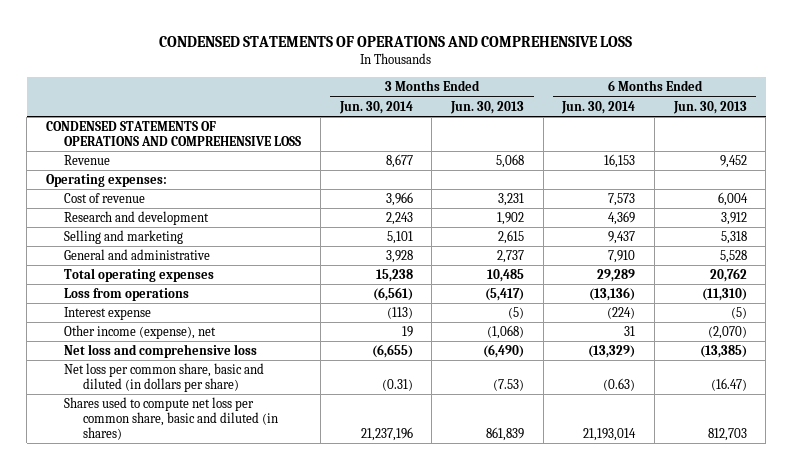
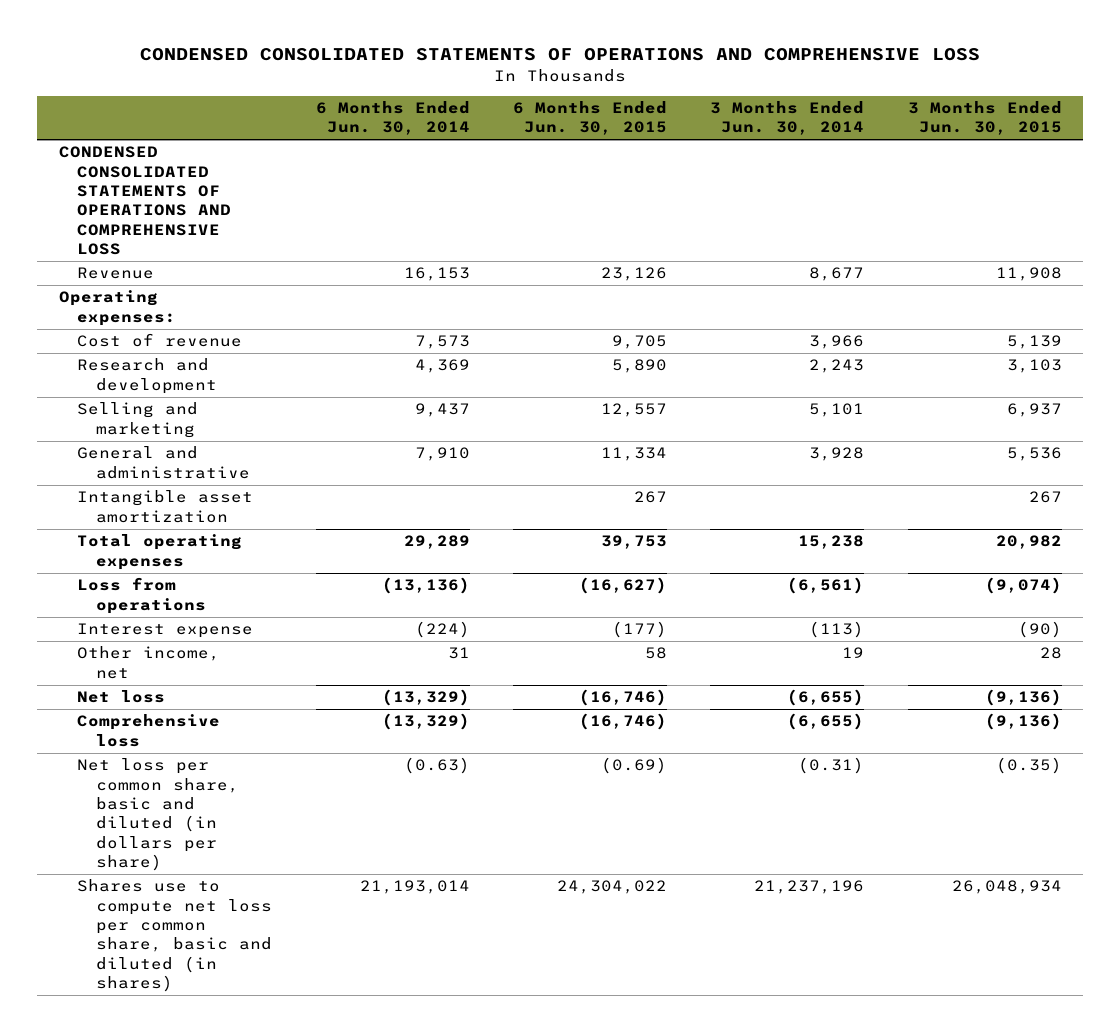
- CONDENSED STATEMENTS OF OPERATIONS AND COMPREHENSIVE LOSS
+ CONDENSED CONSOLIDATED STATEMENTS OF OPERATIONS AND COMPREHENSIVE LOSS
- | 3 Months Ended Jun. 30, 2014 | 3 Months Ended Jun. 30, 2013 | 6 Months Ended Jun. 30, 2014 | 6 Months Ended Jun. 30, 2013
+ | 6 Months Ended Jun. 30, 2014 | 6 Months Ended Jun. 30, 2015 | 3 Months Ended Jun. 30, 2014 | 3 Months Ended Jun. 30, 2015
- CONDENSED STATEMENTS OF OPERATIONS AND COMPREHENSIVE LOSS
+ CONDENSED CONSOLIDATED STATEMENTS OF OPERATIONS AND COMPREHENSIVE LOSS
+ Intangible asset amortization | | 267 | | 267
- Other income (expense), net | 19 | (1,068) | 31 | (2,070)
- Net loss and comprehensive loss | (6,655) | (6,490) | (13,329) | (13,385)
+ Other income, net | 31 | 58 | 19 | 28
+ Net loss | (13,329) | (16,746) | (6,655) | (9,136)
+ Comprehensive loss | (13,329) | (16,746) | (6,655) | (9,136)
- Shares used to compute net loss per common share, basic and diluted (in shares) | 21,237,196 | 861,839 | 21,193,014 | 812,703
+ Shares use to compute net loss per common share, basic and diluted (in shares) | 21,193,014 | 24,304,022 | 21,237,196 | 26,048,934

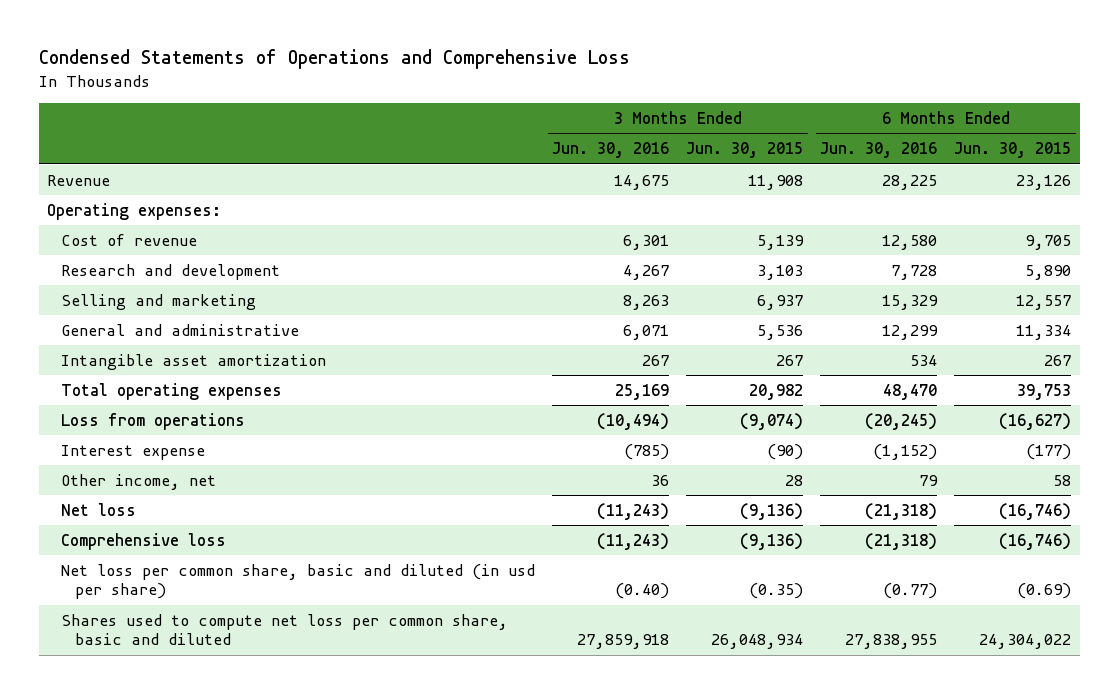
- CONDENSED CONSOLIDATED STATEMENTS OF OPERATIONS AND COMPREHENSIVE LOSS
+ Condensed Statements of Operations and Comprehensive Loss
- | 6 Months Ended Jun. 30, 2014 | 6 Months Ended Jun. 30, 2015 | 3 Months Ended Jun. 30, 2014 | 3 Months Ended Jun. 30, 2015
+ | 3 Months Ended Jun. 30, 2016 | 3 Months Ended Jun. 30, 2015 | 6 Months Ended Jun. 30, 2016 | 6 Months Ended Jun. 30, 2015
- CONDENSED CONSOLIDATED STATEMENTS OF OPERATIONS AND COMPREHENSIVE LOSS
- Net loss per common share, basic and diluted (in dollars per share) | (0.63) | (0.69) | (0.31) | (0.35)
- Shares use to compute net loss per common share, basic and diluted (in shares) | 21,193,014 | 24,304,022 | 21,237,196 | 26,048,934
+ Net loss per common share, basic and diluted (in usd per share) | (0.40) | (0.35) | (0.77) | (0.69)
+ Shares used to compute net loss per common share, basic and diluted | 27,859,918 | 26,048,934 | 27,838,955 | 24,304,022

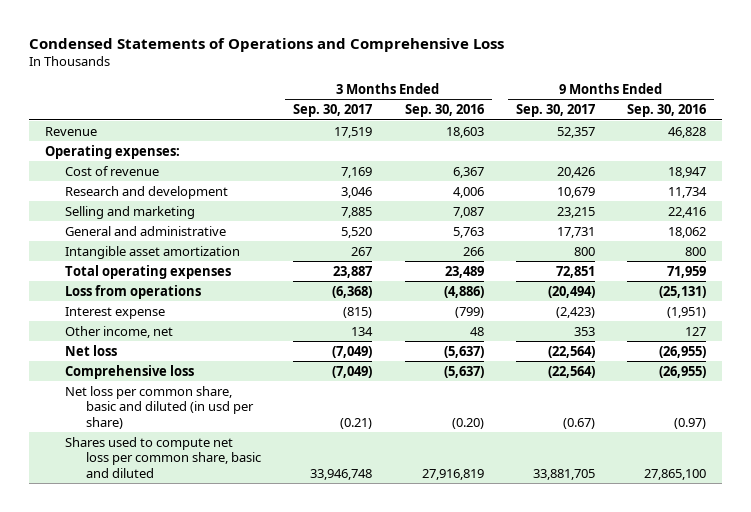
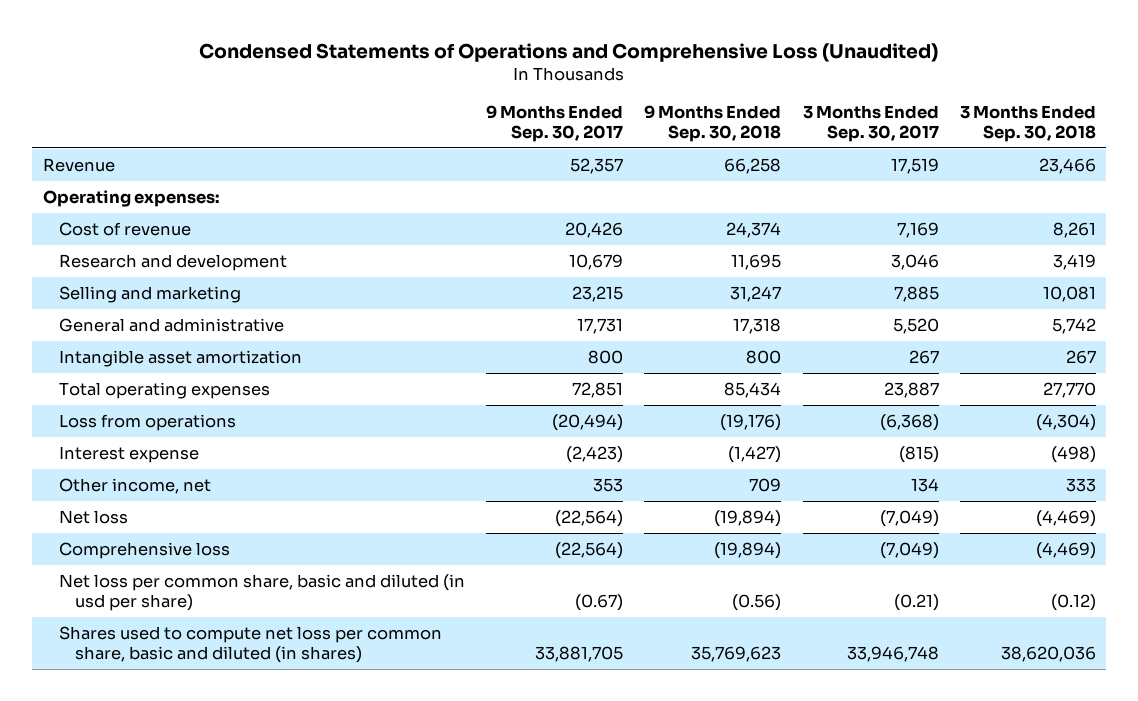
- Condensed Statements of Operations and Comprehensive Loss
+ Condensed Statements of Operations and Comprehensive Loss (Unaudited)
- | 3 Months Ended Sep. 30, 2017 | 3 Months Ended Sep. 30, 2016 | 9 Months Ended Sep. 30, 2017 | 9 Months Ended Sep. 30, 2016
+ | 9 Months Ended Sep. 30, 2017 | 9 Months Ended Sep. 30, 2018 | 3 Months Ended Sep. 30, 2017 | 3 Months Ended Sep. 30, 2018
- Shares used to compute net loss per common share, basic and diluted | 33,946,748 | 27,916,819 | 33,881,705 | 27,865,100
+ Shares used to compute net loss per common share, basic and diluted (in shares) | 33,881,705 | 35,769,623 | 33,946,748 | 38,620,036

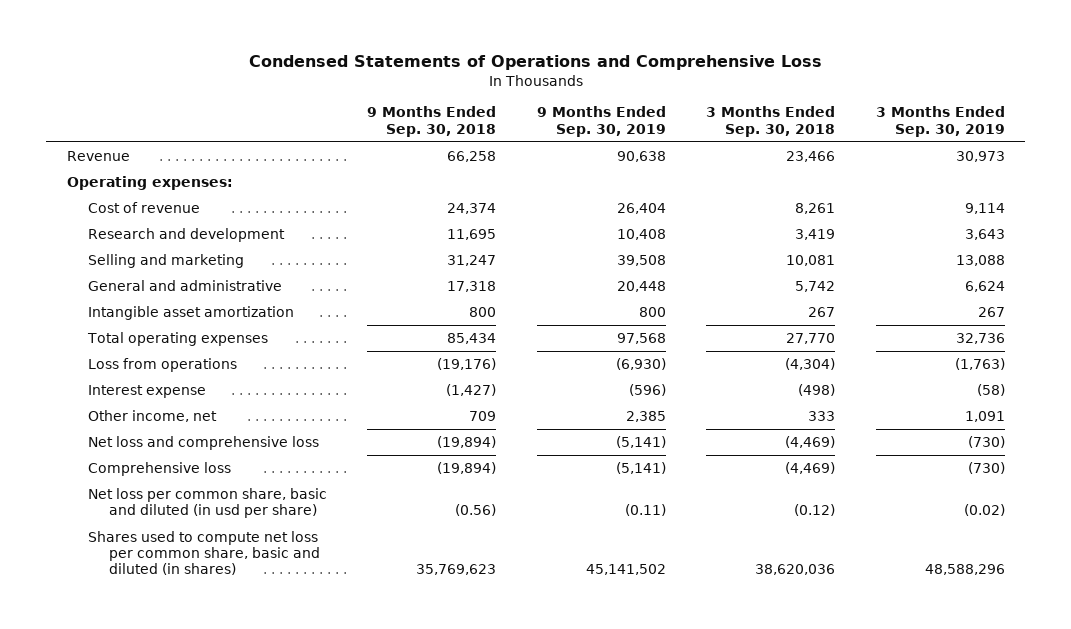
- Condensed Statements of Operations and Comprehensive Loss (Unaudited)
+ Condensed Statements of Operations and Comprehensive Loss
- | 9 Months Ended Sep. 30, 2017 | 9 Months Ended Sep. 30, 2018 | 3 Months Ended Sep. 30, 2017 | 3 Months Ended Sep. 30, 2018
+ | 9 Months Ended Sep. 30, 2018 | 9 Months Ended Sep. 30, 2019 | 3 Months Ended Sep. 30, 2018 | 3 Months Ended Sep. 30, 2019
- Net loss | (22,564) | (19,894) | (7,049) | (4,469)
+ Net loss and comprehensive loss | (19,894) | (5,141) | (4,469) | (730)

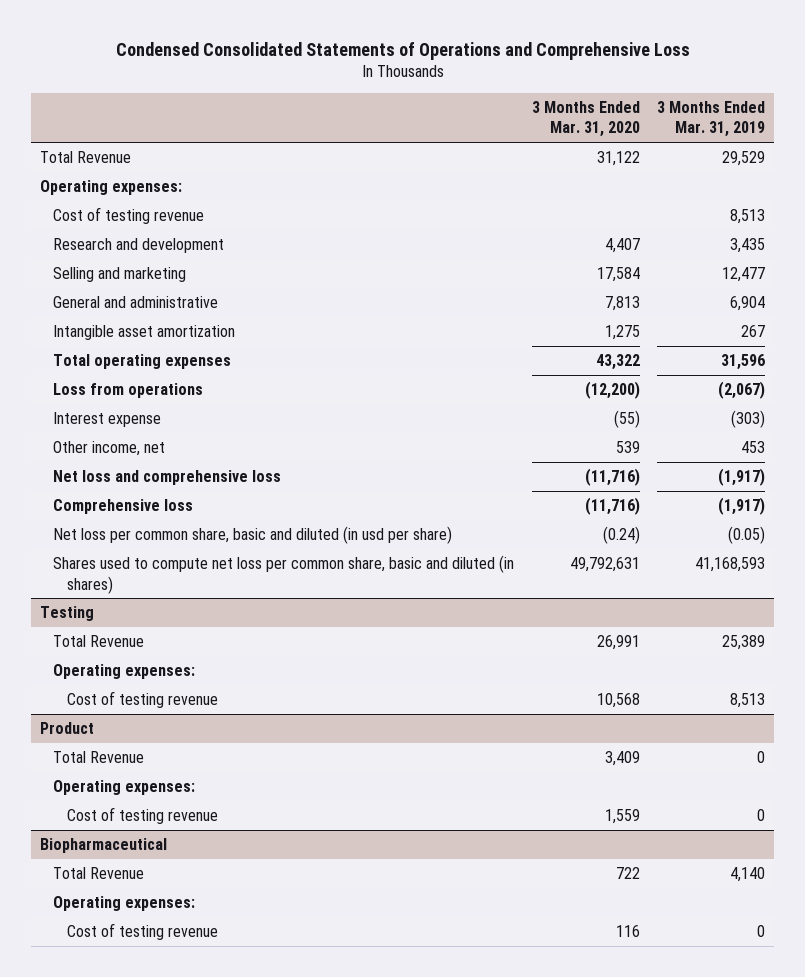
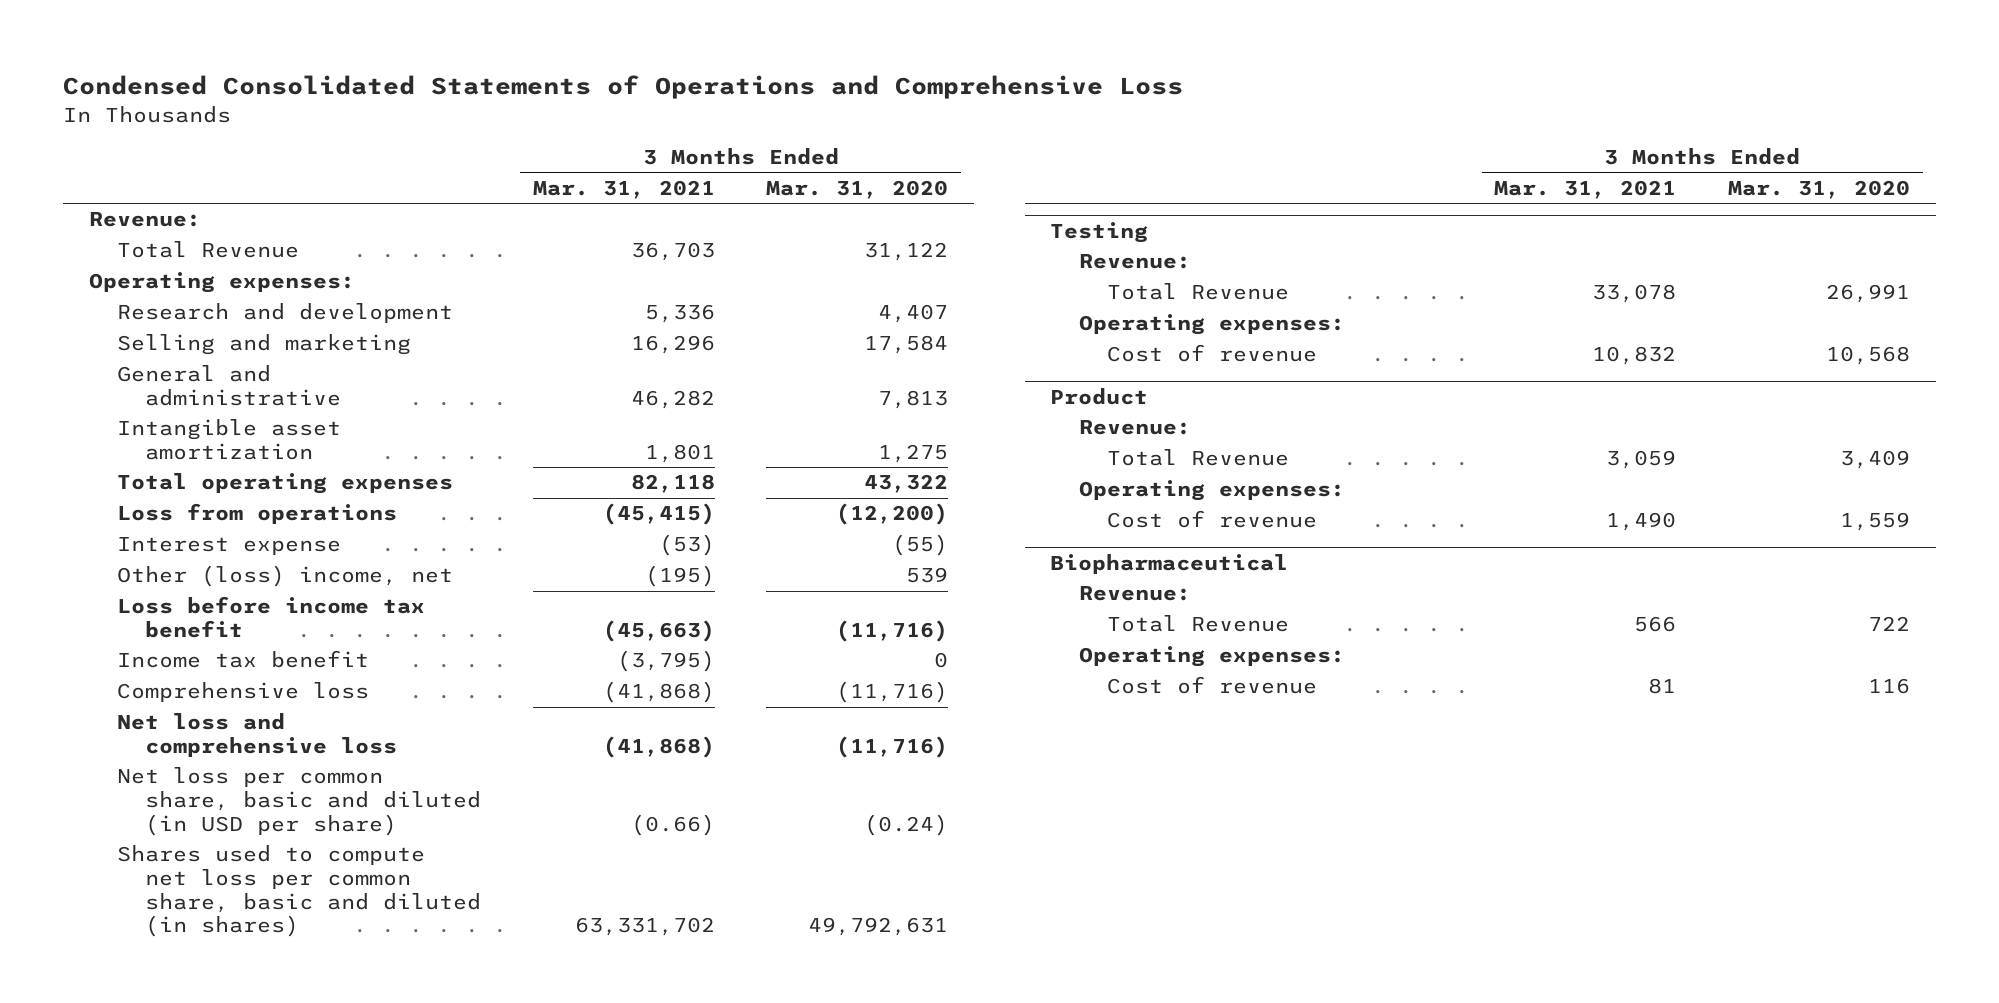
- | 3 Months Ended Mar. 31, 2020 | 3 Months Ended Mar. 31, 2019
+ | 3 Months Ended Mar. 31, 2021 | 3 Months Ended Mar. 31, 2020
+ Revenue:
- Cost of testing revenue | | 8,513
- Other income, net | 539 | 453
+ Other (loss) income, net | (195) | 539
+ Loss before income tax benefit | (45,663) | (11,716)
+ Income tax benefit | (3,795) | 0
- Net loss per common share, basic and diluted (in usd per share) | (0.24) | (0.05)
moved down: Net loss and comprehensive loss | (41,868) | (11,716)
+ Net loss per common share, basic and diluted (in USD per share) | (0.66) | (0.24)
@ Testing
+ Revenue:
- Cost of testing revenue | 10,568 | 8,513
+ Cost of revenue | 10,832 | 10,568
@ Product
+ Revenue:
- Cost of testing revenue | 1,559 | 0
+ Cost of revenue | 1,490 | 1,559
@ Biopharmaceutical
+ Revenue:
- Cost of testing revenue | 116 | 0
+ Cost of revenue | 81 | 116

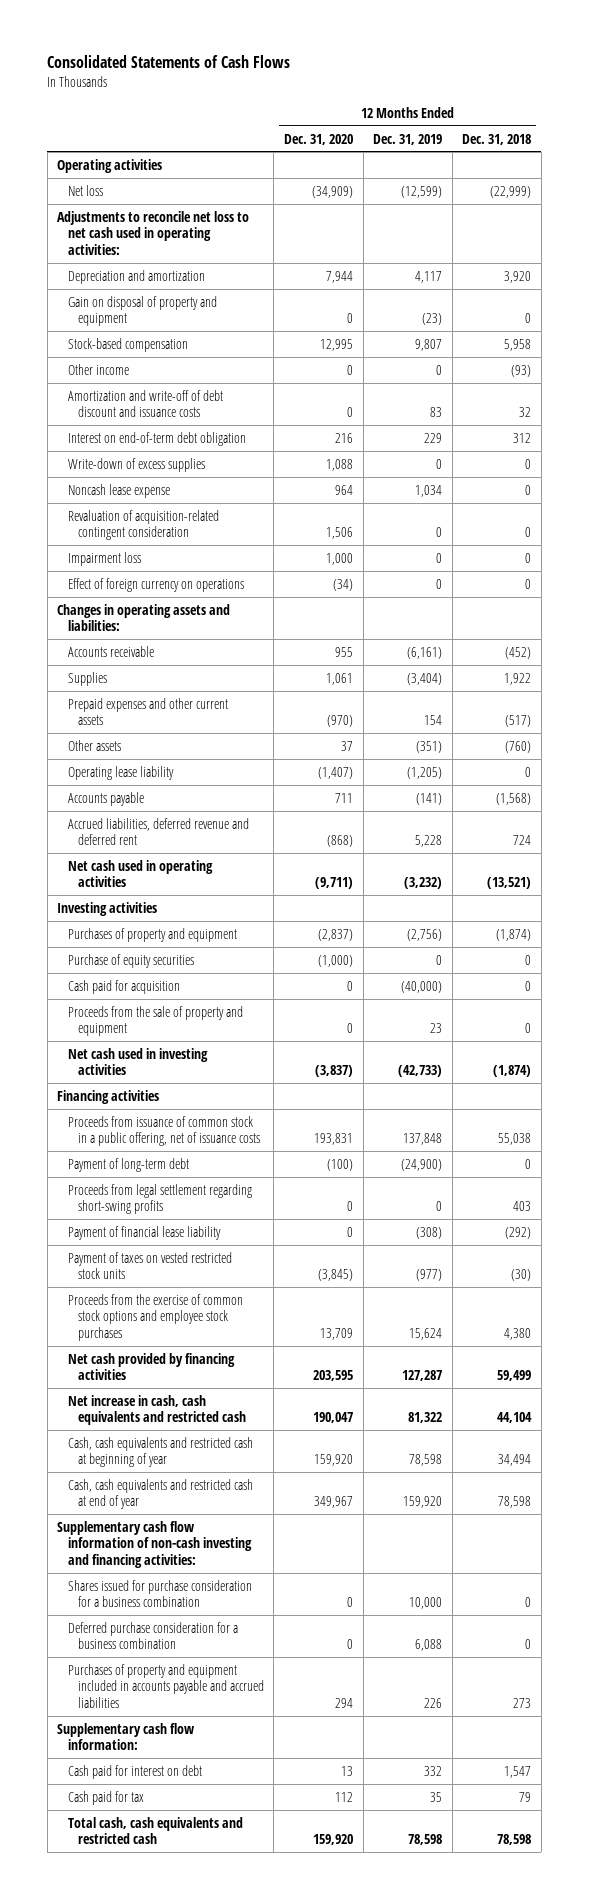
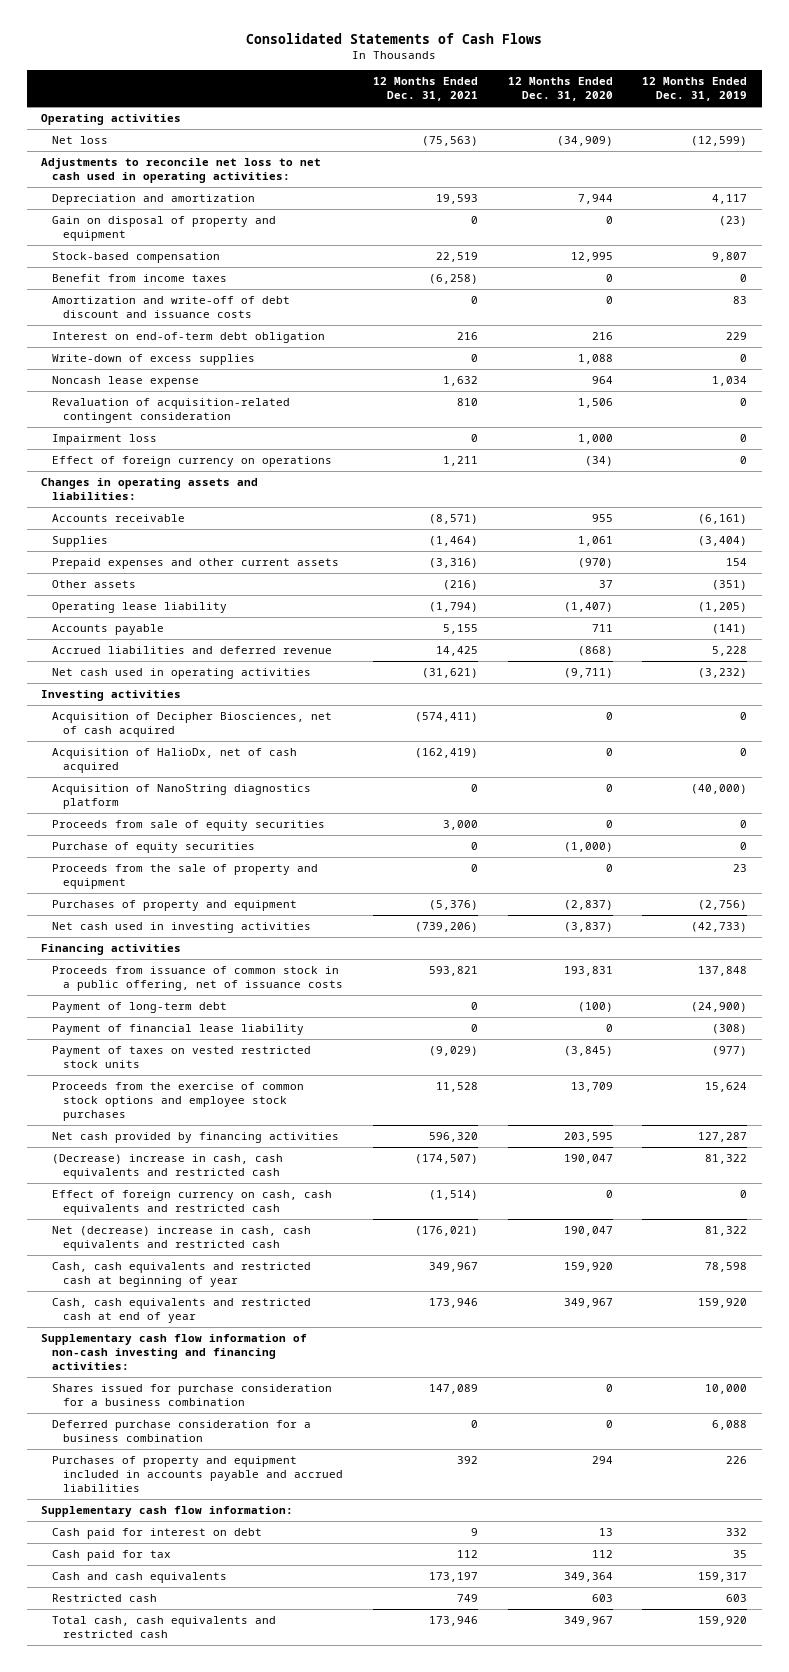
- | 12 Months Ended Dec. 31, 2020 | 12 Months Ended Dec. 31, 2019 | 12 Months Ended Dec. 31, 2018
+ | 12 Months Ended Dec. 31, 2021 | 12 Months Ended Dec. 31, 2020 | 12 Months Ended Dec. 31, 2019
- Other income | 0 | 0 | (93)
+ Benefit from income taxes | (6,258) | 0 | 0
- Accrued liabilities, deferred revenue and deferred rent | (868) | 5,228 | 724
+ Accrued liabilities and deferred revenue | 14,425 | (868) | 5,228
+ Acquisition of Decipher Biosciences, net of cash acquired | (574,411) | 0 | 0
+ Acquisition of HalioDx, net of cash acquired | (162,419) | 0 | 0
+ Acquisition of NanoString diagnostics platform | 0 | 0 | (40,000)
+ Proceeds from sale of equity securities | 3,000 | 0 | 0
- Cash paid for acquisition | 0 | (40,000) | 0
moved down: Purchases of property and equipment | (5,376) | (2,837) | (2,756)
- Proceeds from legal settlement regarding short-swing profits | 0 | 0 | 403
- Net increase in cash, cash equivalents and restricted cash | 190,047 | 81,322 | 44,104
+ (Decrease) increase in cash, cash equivalents and restricted cash | (174,507) | 190,047 | 81,322
+ Effect of foreign currency on cash, cash equivalents and restricted cash | (1,514) | 0 | 0
+ Net (decrease) increase in cash, cash equivalents and restricted cash | (176,021) | 190,047 | 81,322
- Total cash, cash equivalents and restricted cash | 159,920 | 78,598 | 78,598
+ Cash and cash equivalents | 173,197 | 349,364 | 159,317
+ Restricted cash | 749 | 603 | 603
+ Total cash, cash equivalents and restricted cash | 173,946 | 349,967 | 159,920

